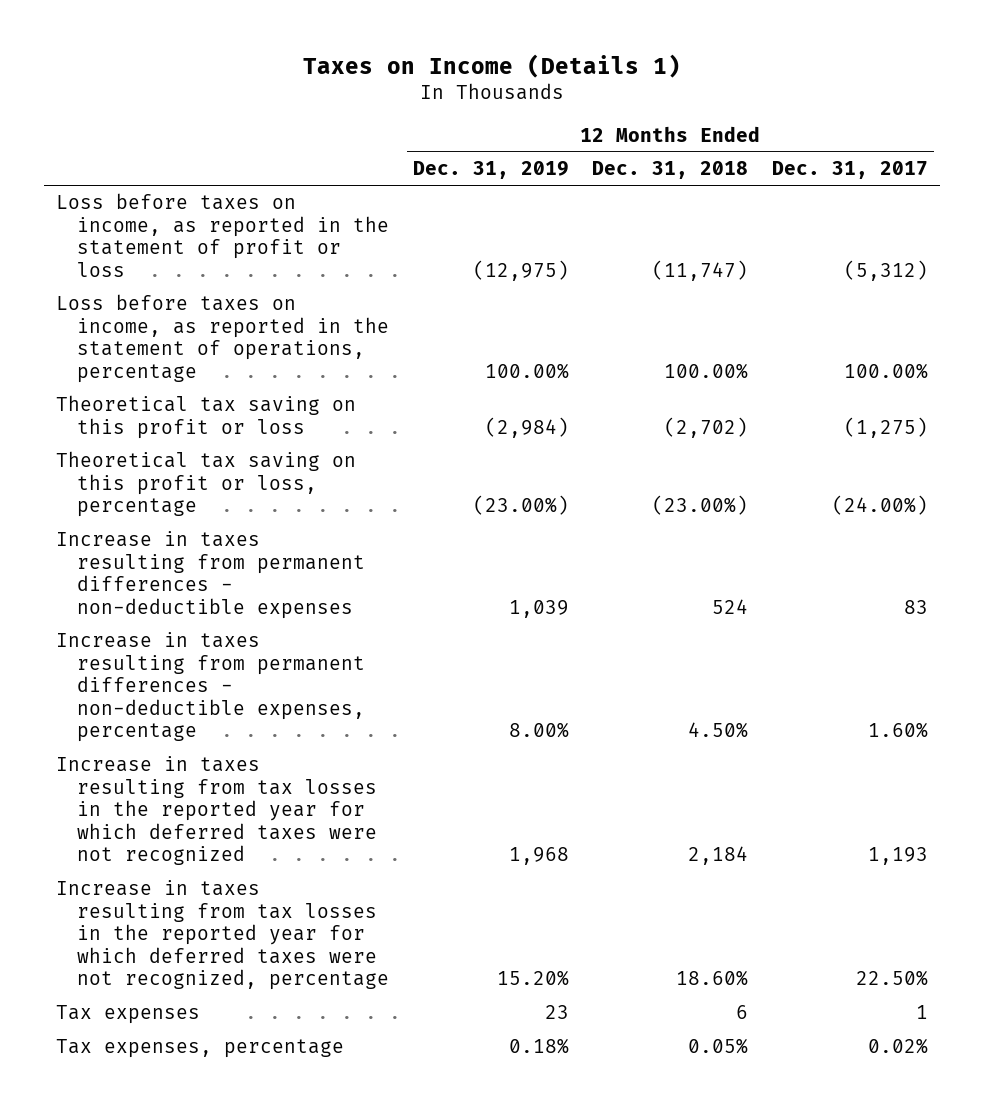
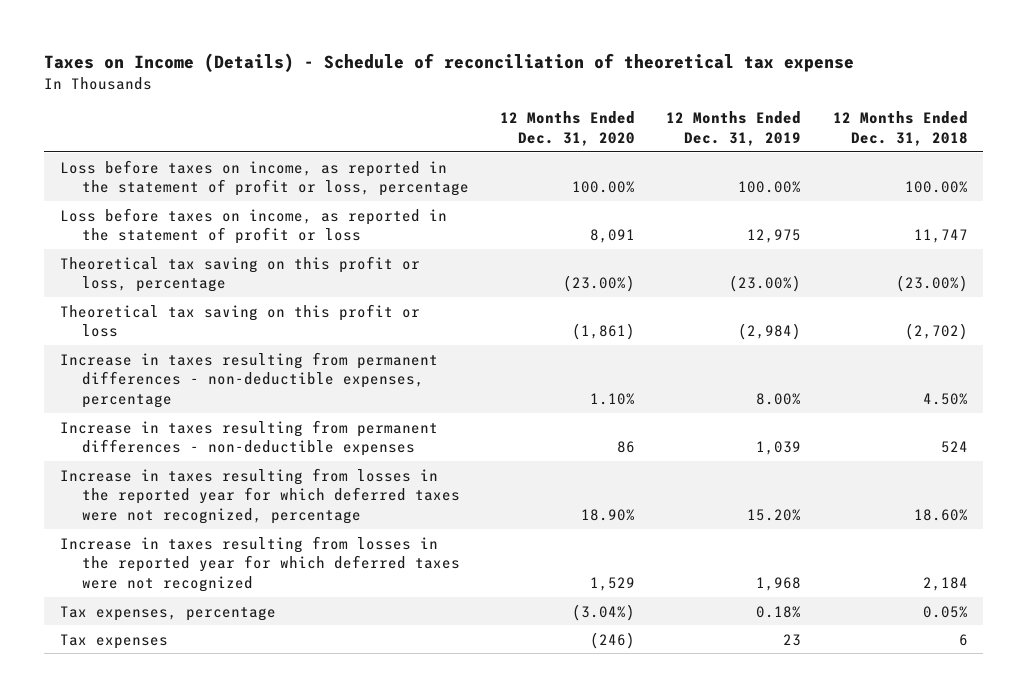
- Taxes on Income (Details 1)
+ Taxes on Income (Details) - Schedule of reconciliation of theoretical tax expense
- | 12 Months Ended Dec. 31, 2019 | 12 Months Ended Dec. 31, 2018 | 12 Months Ended Dec. 31, 2017
+ | 12 Months Ended Dec. 31, 2020 | 12 Months Ended Dec. 31, 2019 | 12 Months Ended Dec. 31, 2018
- Loss before taxes on income, as reported in the statement of profit or loss | (12,975) | (11,747) | (5,312)
- Loss before taxes on income, as reported in the statement of operations, percentage | 100.00% | 100.00% | 100.00%
+ Loss before taxes on income, as reported in the statement of profit or loss, percentage | 100.00% | 100.00% | 100.00%
+ Loss before taxes on income, as reported in the statement of profit or loss | 8,091 | 12,975 | 11,747
moved down: Theoretical tax saving on this profit or loss | (1,861) | (2,984) | (2,702)
- Increase in taxes resulting from tax losses in the reported year for which deferred taxes were not recognized | 1,968 | 2,184 | 1,193
- Increase in taxes resulting from tax losses in the reported year for which deferred taxes were not recognized, percentage | 15.20% | 18.60% | 22.50%
moved down: Increase in taxes resulting from permanent differences - non-deductible expenses | 86 | 1,039 | 524
+ Increase in taxes resulting from losses in the reported year for which deferred taxes were not recognized, percentage | 18.90% | 15.20% | 18.60%
+ Increase in taxes resulting from losses in the reported year for which deferred taxes were not recognized | 1,529 | 1,968 | 2,184
moved down: Tax expenses | (246) | 23 | 6

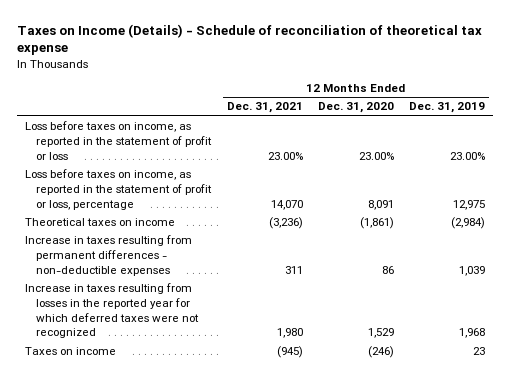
- | 12 Months Ended Dec. 31, 2020 | 12 Months Ended Dec. 31, 2019 | 12 Months Ended Dec. 31, 2018
+ | 12 Months Ended Dec. 31, 2021 | 12 Months Ended Dec. 31, 2020 | 12 Months Ended Dec. 31, 2019
- Loss before taxes on income, as reported in the statement of profit or loss, percentage | 100.00% | 100.00% | 100.00%
- Loss before taxes on income, as reported in the statement of profit or loss | 8,091 | 12,975 | 11,747
- Theoretical tax saving on this profit or loss, percentage | (23.00%) | (23.00%) | (23.00%)
- Theoretical tax saving on this profit or loss | (1,861) | (2,984) | (2,702)
- Increase in taxes resulting from permanent differences - non-deductible expenses, percentage | 1.10% | 8.00% | 4.50%
+ Loss before taxes on income, as reported in the statement of profit or loss | 23.00% | 23.00% | 23.00%
+ Loss before taxes on income, as reported in the statement of profit or loss, percentage | 14,070 | 8,091 | 12,975
+ Theoretical taxes on income | (3,236) | (1,861) | (2,984)
- Increase in taxes resulting from losses in the reported year for which deferred taxes were not recognized, percentage | 18.90% | 15.20% | 18.60%
- Tax expenses, percentage | (3.04%) | 0.18% | 0.05%
- Tax expenses | (246) | 23 | 6
+ Taxes on income | (945) | (246) | 23

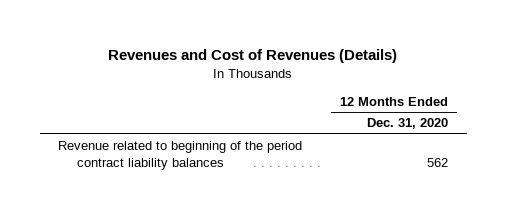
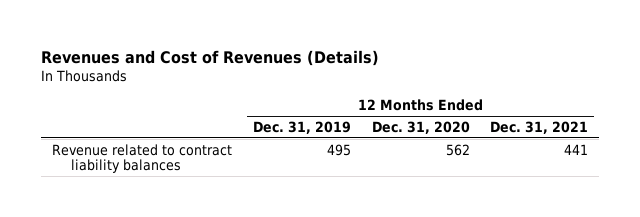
- | 12 Months Ended Dec. 31, 2020
+ | 12 Months Ended Dec. 31, 2019 | 12 Months Ended Dec. 31, 2020 | 12 Months Ended Dec. 31, 2021
- Revenue related to beginning of the period contract liability balances | 562
+ Revenue related to contract liability balances | 495 | 562 | 441

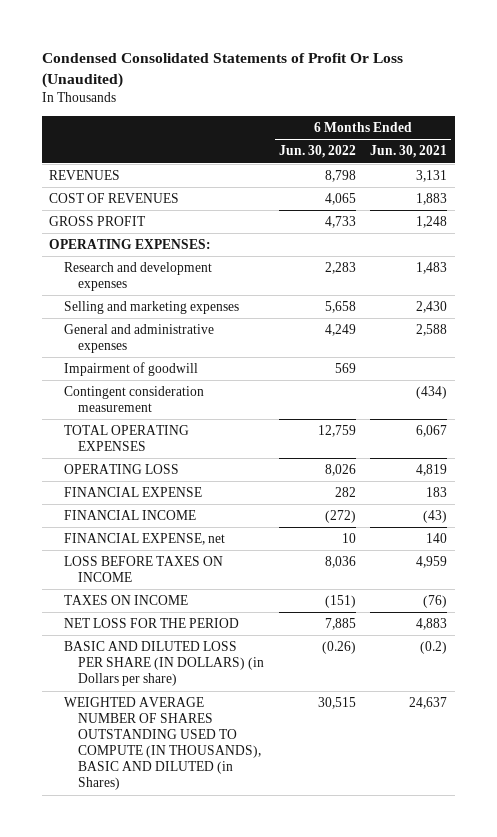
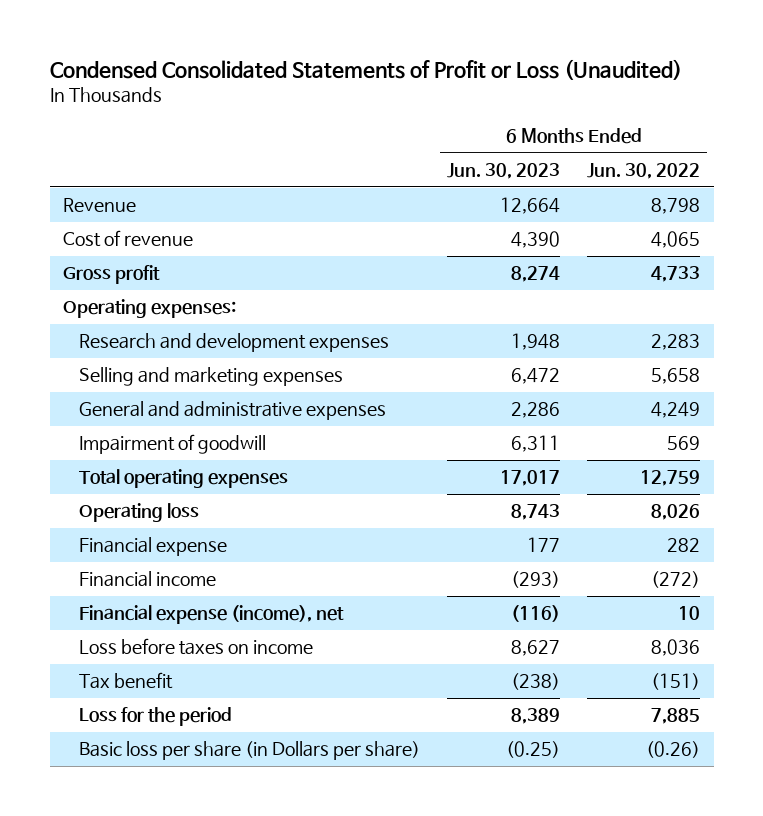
- Condensed Consolidated Statements of Profit Or Loss (Unaudited)
+ Condensed Consolidated Statements of Profit or Loss (Unaudited)
- | 6 Months Ended Jun. 30, 2022 | 6 Months Ended Jun. 30, 2021
+ | 6 Months Ended Jun. 30, 2023 | 6 Months Ended Jun. 30, 2022
- REVENUES | 8,798 | 3,131
- COST OF REVENUES | 4,065 | 1,883
- GROSS PROFIT | 4,733 | 1,248
- OPERATING EXPENSES:
+ Revenue | 12,664 | 8,798
+ Cost of revenue | 4,390 | 4,065
+ Gross profit | 8,274 | 4,733
+ Operating expenses:
- Contingent consideration measurement | | (434)
- TOTAL OPERATING EXPENSES | 12,759 | 6,067
- OPERATING LOSS | 8,026 | 4,819
- FINANCIAL EXPENSE | 282 | 183
- FINANCIAL INCOME | (272) | (43)
- FINANCIAL EXPENSE, net | 10 | 140
- LOSS BEFORE TAXES ON INCOME | 8,036 | 4,959
- TAXES ON INCOME | (151) | (76)
- NET LOSS FOR THE PERIOD | 7,885 | 4,883
- BASIC AND DILUTED LOSS PER SHARE (IN DOLLARS) (in Dollars per share) | (0.26) | (0.2)
- WEIGHTED AVERAGE NUMBER OF SHARES OUTSTANDING USED TO COMPUTE (IN THOUSANDS), BASIC AND DILUTED (in Shares) | 30,515 | 24,637
+ Total operating expenses | 17,017 | 12,759
+ Operating loss | 8,743 | 8,026
+ Financial expense | 177 | 282
+ Financial income | (293) | (272)
+ Financial expense (income), net | (116) | 10
+ Loss before taxes on income | 8,627 | 8,036
+ Tax benefit | (238) | (151)
+ Loss for the period | 8,389 | 7,885
+ Basic loss per share (in Dollars per share) | (0.25) | (0.26)

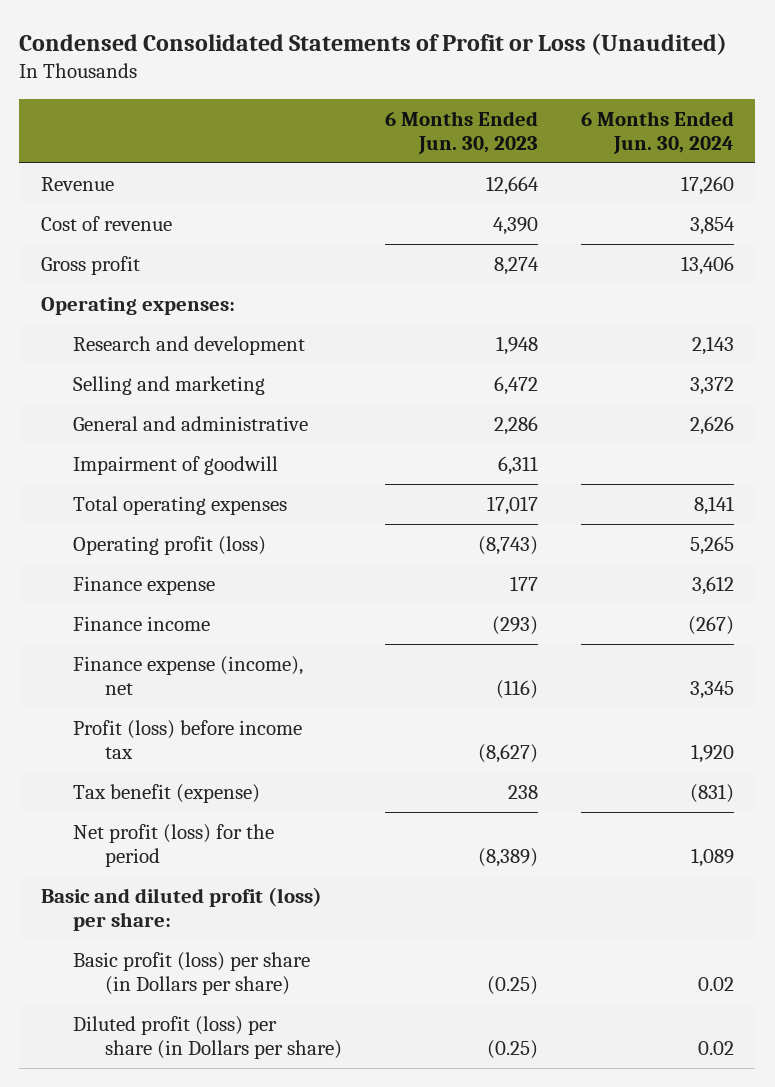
- | 6 Months Ended Jun. 30, 2023 | 6 Months Ended Jun. 30, 2022
+ | 6 Months Ended Jun. 30, 2023 | 6 Months Ended Jun. 30, 2024
- Research and development expenses | 1,948 | 2,283
- Selling and marketing expenses | 6,472 | 5,658
- General and administrative expenses | 2,286 | 4,249
+ Research and development | 1,948 | 2,143
+ Selling and marketing | 6,472 | 3,372
+ General and administrative | 2,286 | 2,626
- Operating loss | 8,743 | 8,026
- Financial expense | 177 | 282
- Financial income | (293) | (272)
- Financial expense (income), net | (116) | 10
- Loss before taxes on income | 8,627 | 8,036
- Tax benefit | (238) | (151)
- Loss for the period | 8,389 | 7,885
- Basic loss per share (in Dollars per share) | (0.25) | (0.26)
+ Operating profit (loss) | (8,743) | 5,265
+ Finance expense | 177 | 3,612
+ Finance income | (293) | (267)
+ Finance expense (income), net | (116) | 3,345
+ Profit (loss) before income tax | (8,627) | 1,920
+ Tax benefit (expense) | 238 | (831)
+ Net profit (loss) for the period | (8,389) | 1,089
+ Basic and diluted profit (loss) per share:
+ Basic profit (loss) per share (in Dollars per share) | (0.25) | 0.02
+ Diluted profit (loss) per share (in Dollars per share) | (0.25) | 0.02

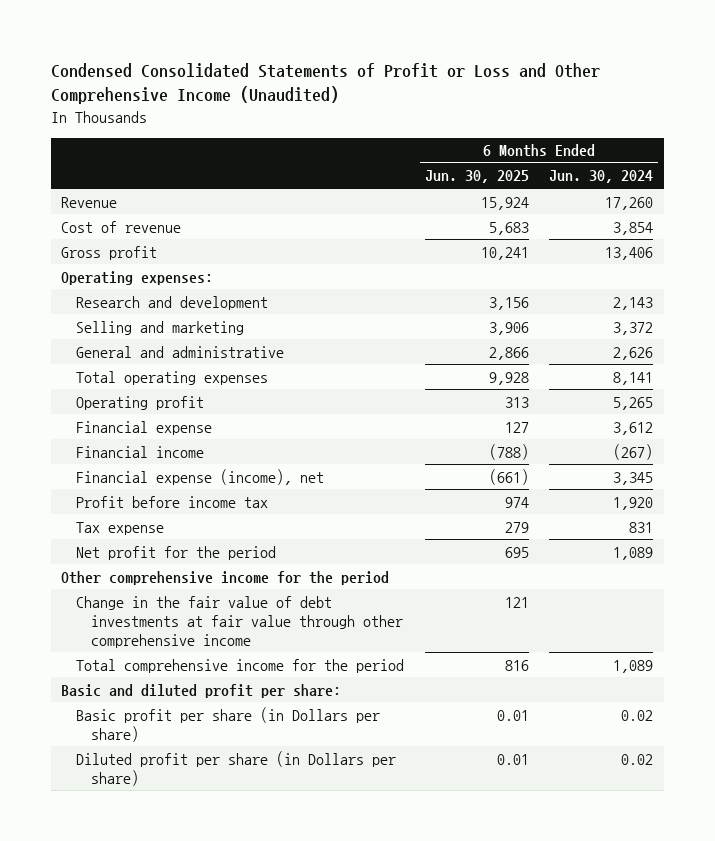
- Condensed Consolidated Statements of Profit or Loss (Unaudited)
+ Condensed Consolidated Statements of Profit or Loss and Other Comprehensive Income (Unaudited)
- | 6 Months Ended Jun. 30, 2023 | 6 Months Ended Jun. 30, 2024
+ | 6 Months Ended Jun. 30, 2025 | 6 Months Ended Jun. 30, 2024
- Impairment of goodwill | 6,311 |
- Operating profit (loss) | (8,743) | 5,265
- Finance expense | 177 | 3,612
- Finance income | (293) | (267)
- Finance expense (income), net | (116) | 3,345
- Profit (loss) before income tax | (8,627) | 1,920
- Tax benefit (expense) | 238 | (831)
- Net profit (loss) for the period | (8,389) | 1,089
- Basic and diluted profit (loss) per share:
- Basic profit (loss) per share (in Dollars per share) | (0.25) | 0.02
- Diluted profit (loss) per share (in Dollars per share) | (0.25) | 0.02
+ Operating profit | 313 | 5,265
+ Financial expense | 127 | 3,612
+ Financial income | (788) | (267)
+ Financial expense (income), net | (661) | 3,345
+ Profit before income tax | 974 | 1,920
+ Tax expense | 279 | 831
+ Net profit for the period | 695 | 1,089
+ Other comprehensive income for the period
+ Change in the fair value of debt investments at fair value through other comprehensive income | 121 |
+ Total comprehensive income for the period | 816 | 1,089
+ Basic and diluted profit per share:
+ Basic profit per share (in Dollars per share) | 0.01 | 0.02
+ Diluted profit per share (in Dollars per share) | 0.01 | 0.02

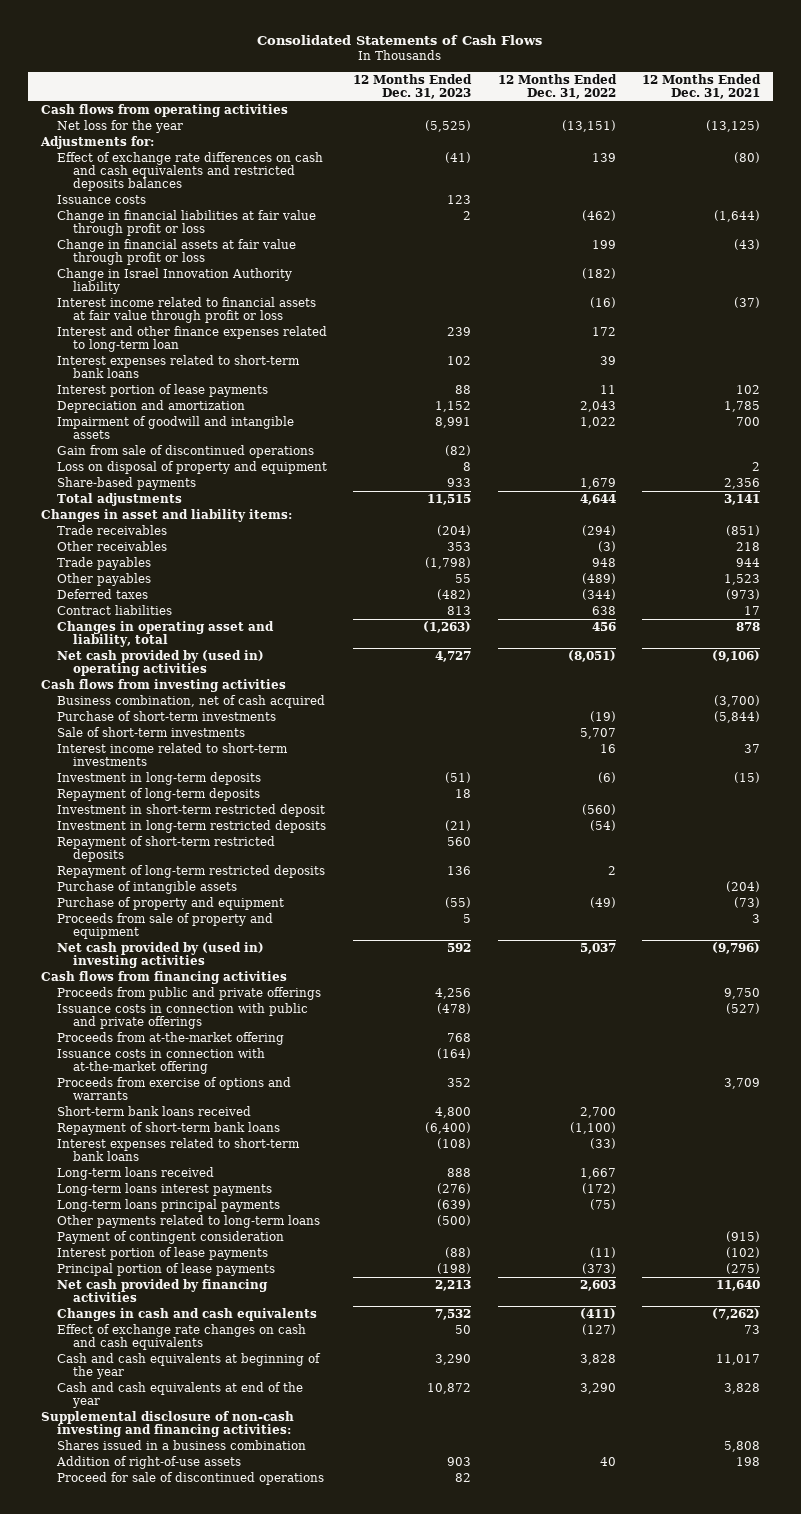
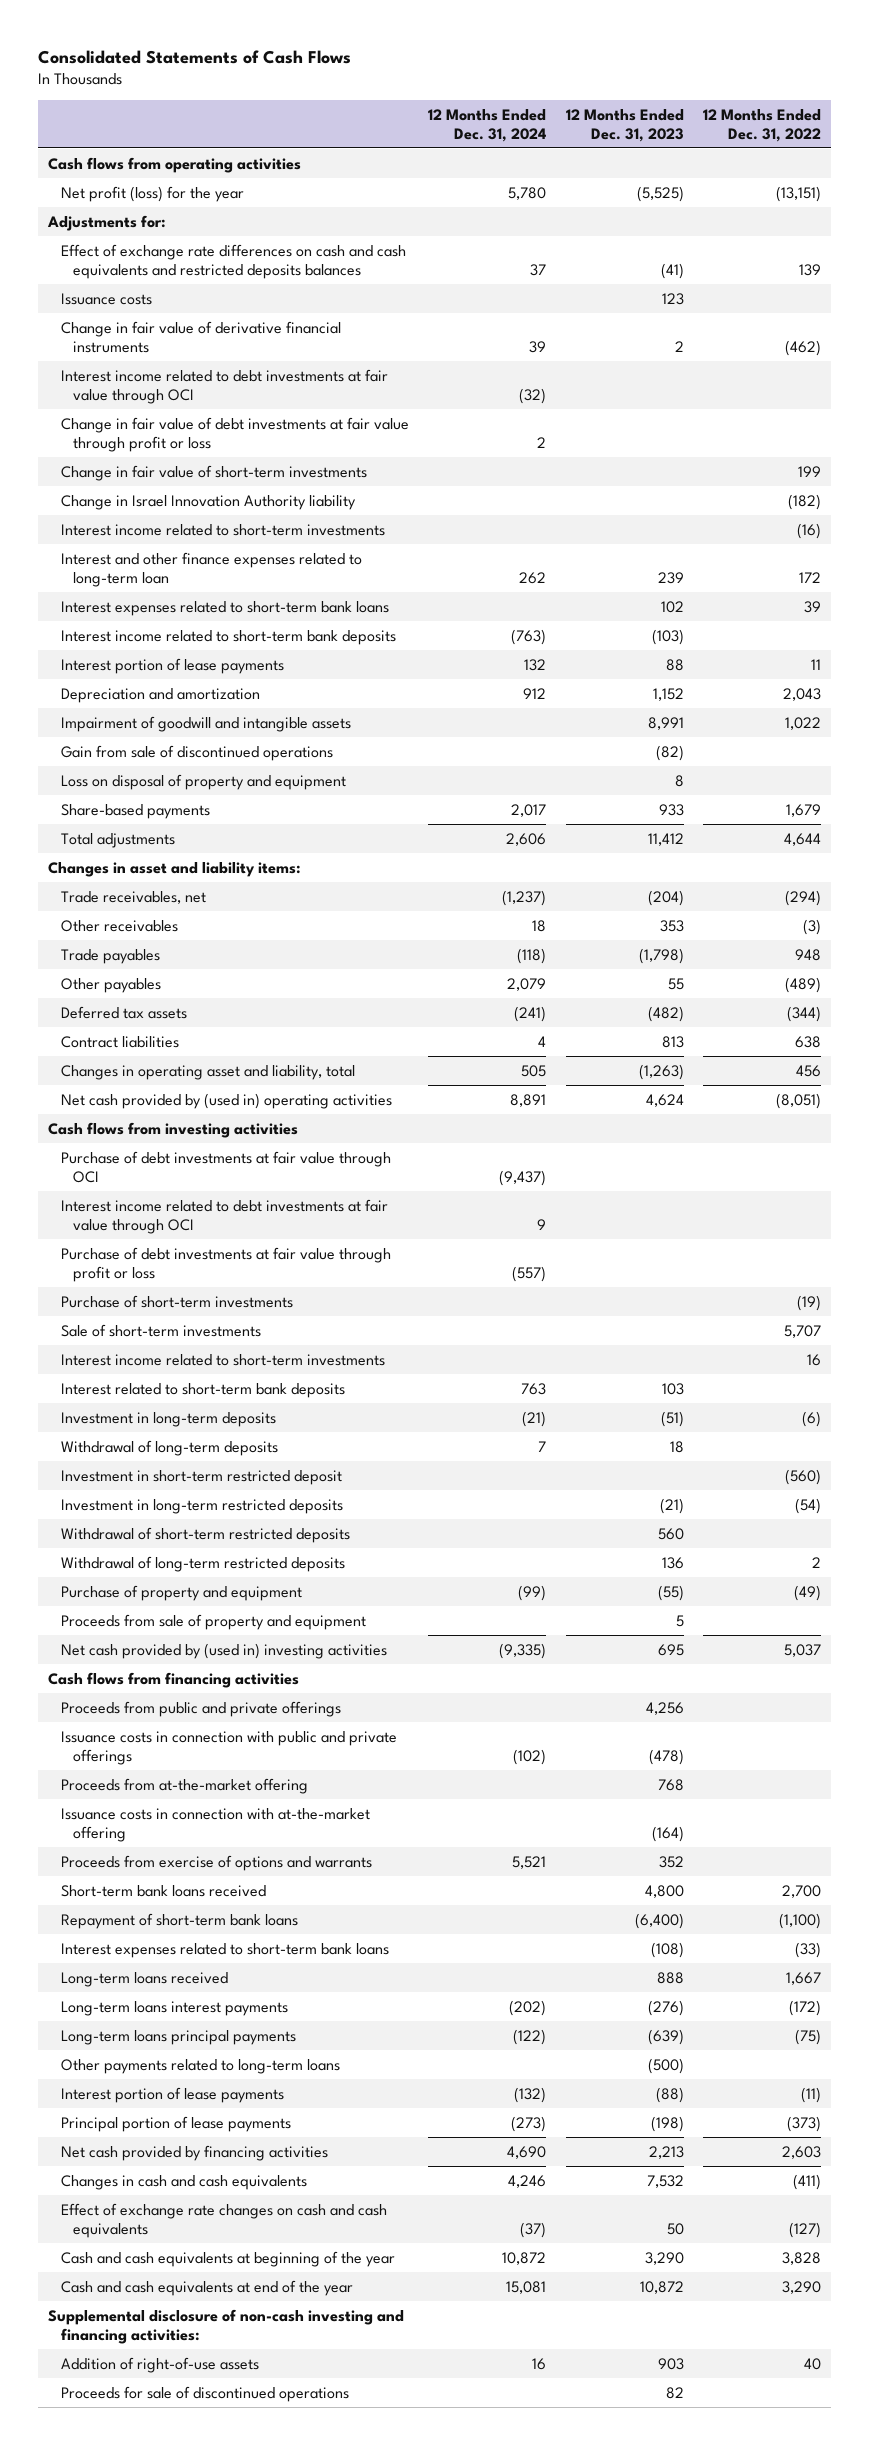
- | 12 Months Ended Dec. 31, 2023 | 12 Months Ended Dec. 31, 2022 | 12 Months Ended Dec. 31, 2021
+ | 12 Months Ended Dec. 31, 2024 | 12 Months Ended Dec. 31, 2023 | 12 Months Ended Dec. 31, 2022
- Net loss for the year | (5,525) | (13,151) | (13,125)
+ Net profit (loss) for the year | 5,780 | (5,525) | (13,151)
- Change in financial liabilities at fair value through profit or loss | 2 | (462) | (1,644)
- Change in financial assets at fair value through profit or loss | | 199 | (43)
+ Change in fair value of derivative financial instruments | 39 | 2 | (462)
+ Interest income related to debt investments at fair value through OCI | (32) | |
+ Change in fair value of debt investments at fair value through profit or loss | 2 | |
+ Change in fair value of short-term investments | | | 199
- Interest income related to financial assets at fair value through profit or loss | | (16) | (37)
+ Interest income related to short-term investments | | | (16)
+ Interest income related to short-term bank deposits | (763) | (103) |
- Total adjustments | 11,515 | 4,644 | 3,141
+ Total adjustments | 2,606 | 11,412 | 4,644
- Trade receivables | (204) | (294) | (851)
+ Trade receivables, net | (1,237) | (204) | (294)
- Deferred taxes | (482) | (344) | (973)
+ Deferred tax assets | (241) | (482) | (344)
- Net cash provided by (used in) operating activities | 4,727 | (8,051) | (9,106)
+ Net cash provided by (used in) operating activities | 8,891 | 4,624 | (8,051)
- Business combination, net of cash acquired | | | (3,700)
+ Purchase of debt investments at fair value through OCI | (9,437) | |
+ Interest income related to debt investments at fair value through OCI | 9 | |
+ Purchase of debt investments at fair value through profit or loss | (557) | |
+ Interest related to short-term bank deposits | 763 | 103 |
- Repayment of long-term deposits | 18 | |
+ Withdrawal of long-term deposits | 7 | 18 |
- Repayment of short-term restricted deposits | 560 | |
- Repayment of long-term restricted deposits | 136 | 2 |
- Purchase of intangible assets | | | (204)
+ Withdrawal of short-term restricted deposits | | 560 |
+ Withdrawal of long-term restricted deposits | | 136 | 2
- Net cash provided by (used in) investing activities | 592 | 5,037 | (9,796)
+ Net cash provided by (used in) investing activities | (9,335) | 695 | 5,037
- Payment of contingent consideration | | | (915)
- Shares issued in a business combination | | | 5,808
- Proceed for sale of discontinued operations | 82 | |
+ Proceeds for sale of discontinued operations | | 82 |

